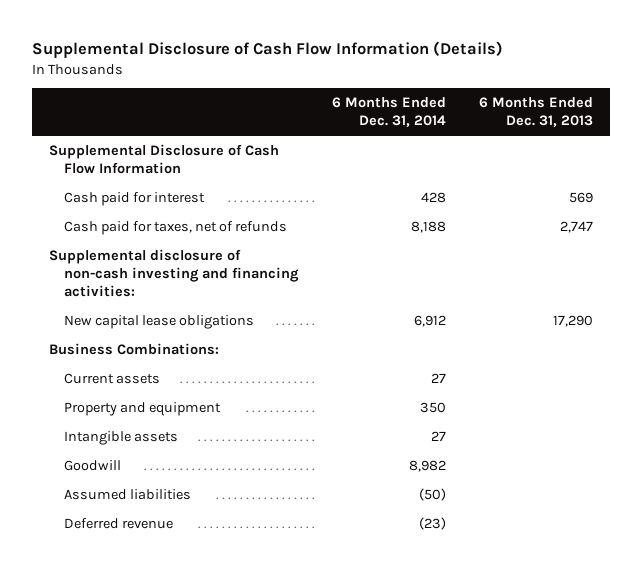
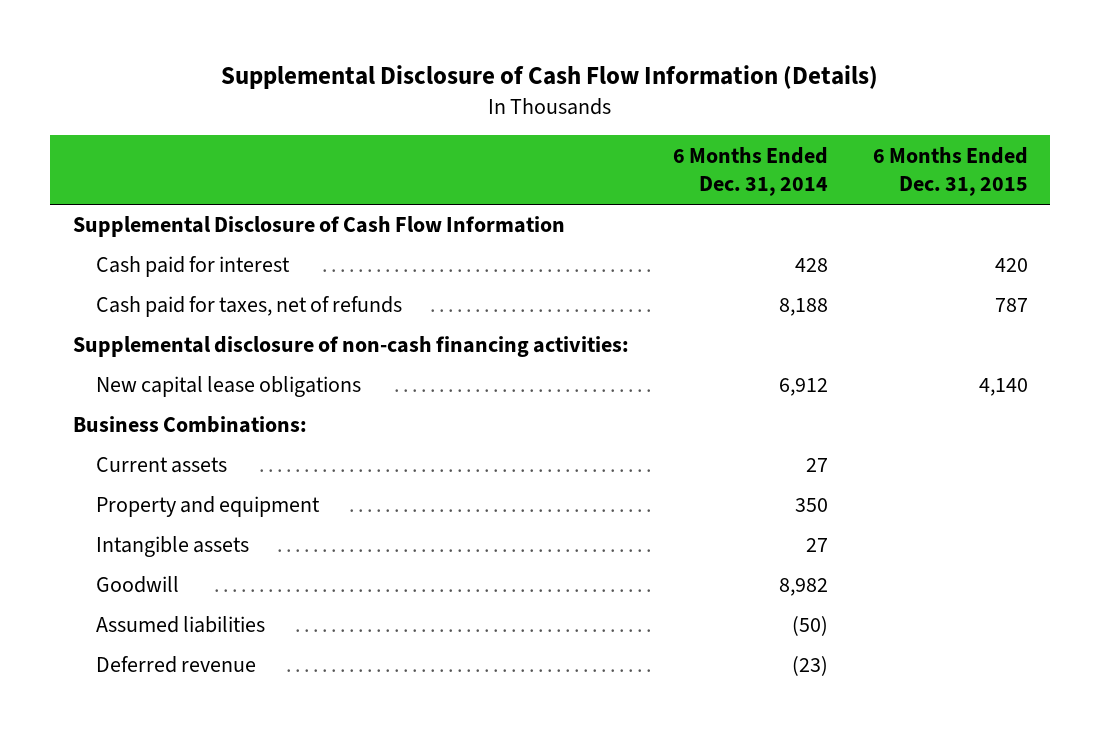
- | 6 Months Ended Dec. 31, 2014 | 6 Months Ended Dec. 31, 2013
+ | 6 Months Ended Dec. 31, 2014 | 6 Months Ended Dec. 31, 2015
- Supplemental disclosure of non-cash investing and financing activities:
+ Supplemental disclosure of non-cash financing activities:

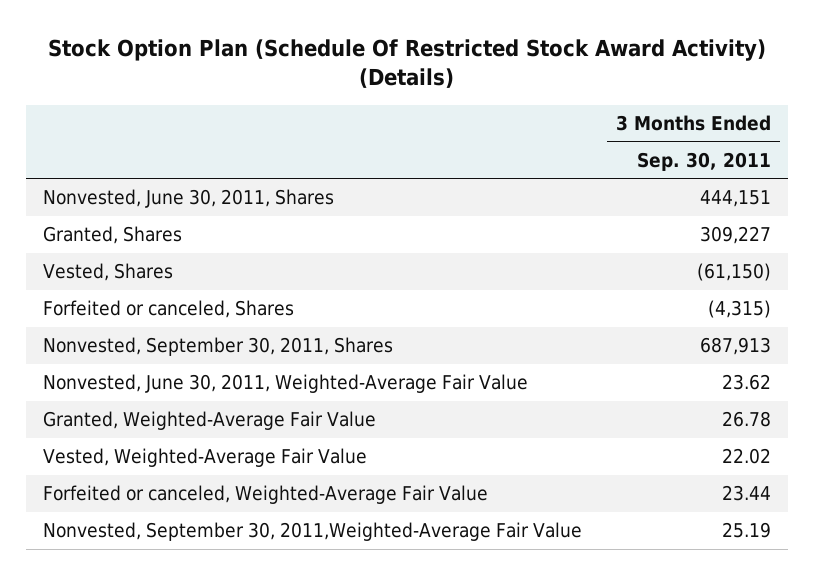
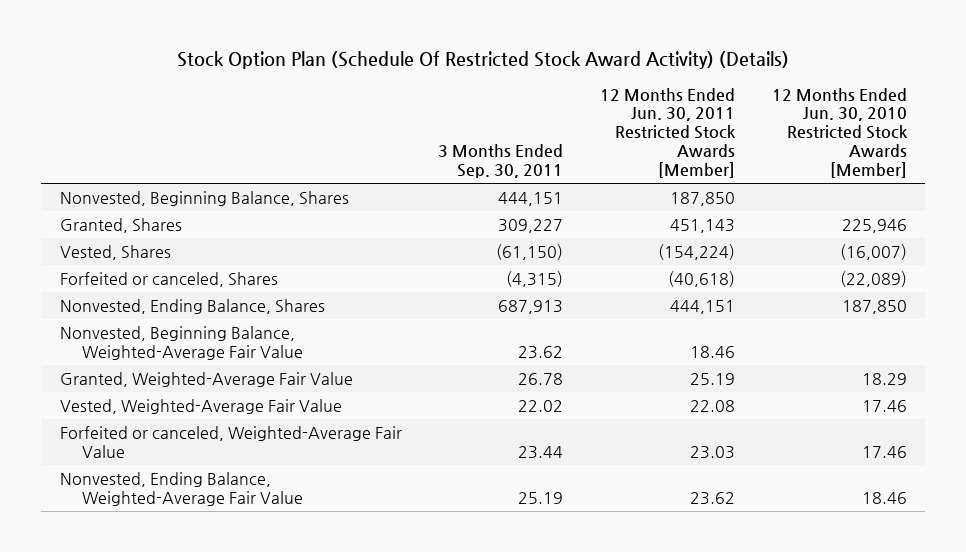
- | 3 Months Ended Sep. 30, 2011
+ | 3 Months Ended Sep. 30, 2011 | 12 Months Ended Jun. 30, 2011 Restricted Stock Awards [Member] | 12 Months Ended Jun. 30, 2010 Restricted Stock Awards [Member]
- Nonvested, June 30, 2011, Shares | 444,151
+ Nonvested, Beginning Balance, Shares | 444,151 | 187,850 |
- Nonvested, September 30, 2011, Shares | 687,913
- Nonvested, June 30, 2011, Weighted-Average Fair Value | 23.62
+ Nonvested, Ending Balance, Shares | 687,913 | 444,151 | 187,850
+ Nonvested, Beginning Balance, Weighted-Average Fair Value | 23.62 | 18.46 |
- Nonvested, September 30, 2011,Weighted-Average Fair Value | 25.19
+ Nonvested, Ending Balance, Weighted-Average Fair Value | 25.19 | 23.62 | 18.46

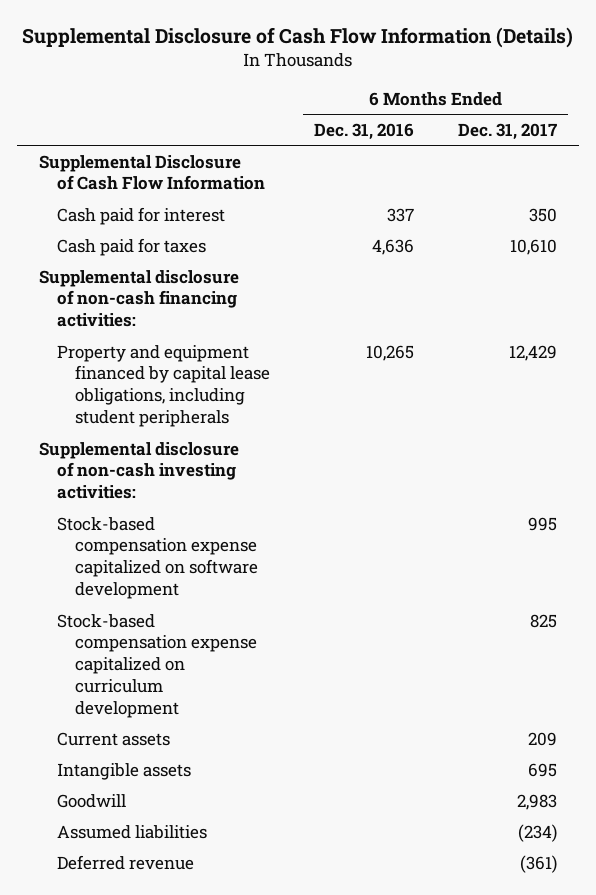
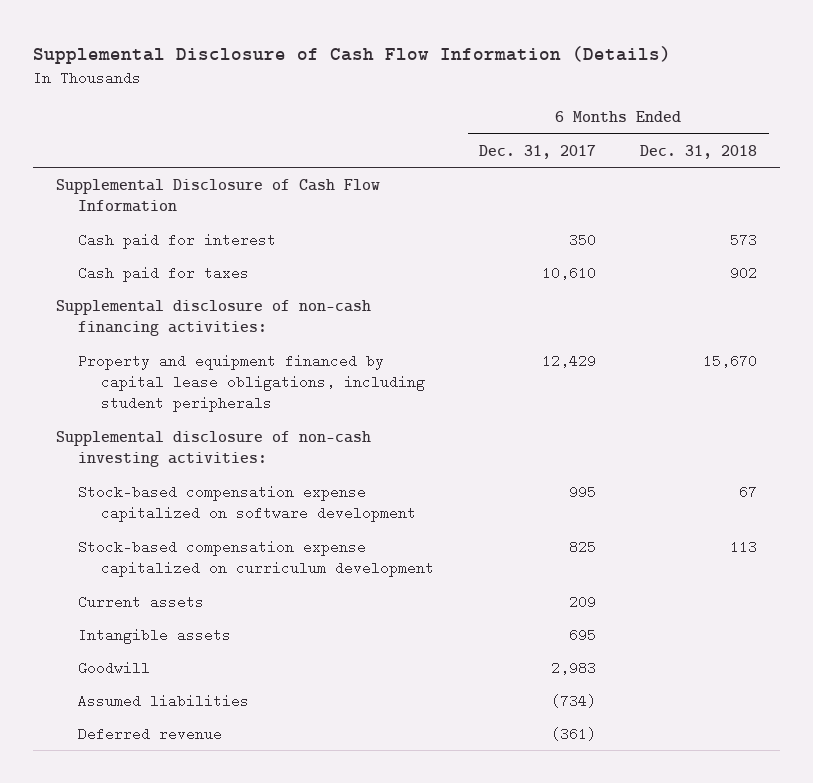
- | 6 Months Ended Dec. 31, 2016 | 6 Months Ended Dec. 31, 2017
+ | 6 Months Ended Dec. 31, 2017 | 6 Months Ended Dec. 31, 2018
- Assumed liabilities | | (234)
+ Assumed liabilities | (734) |

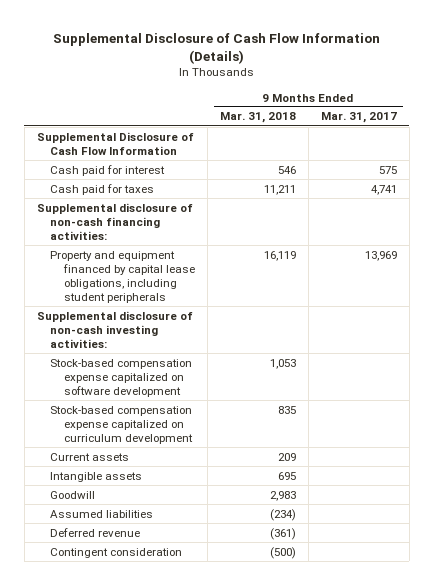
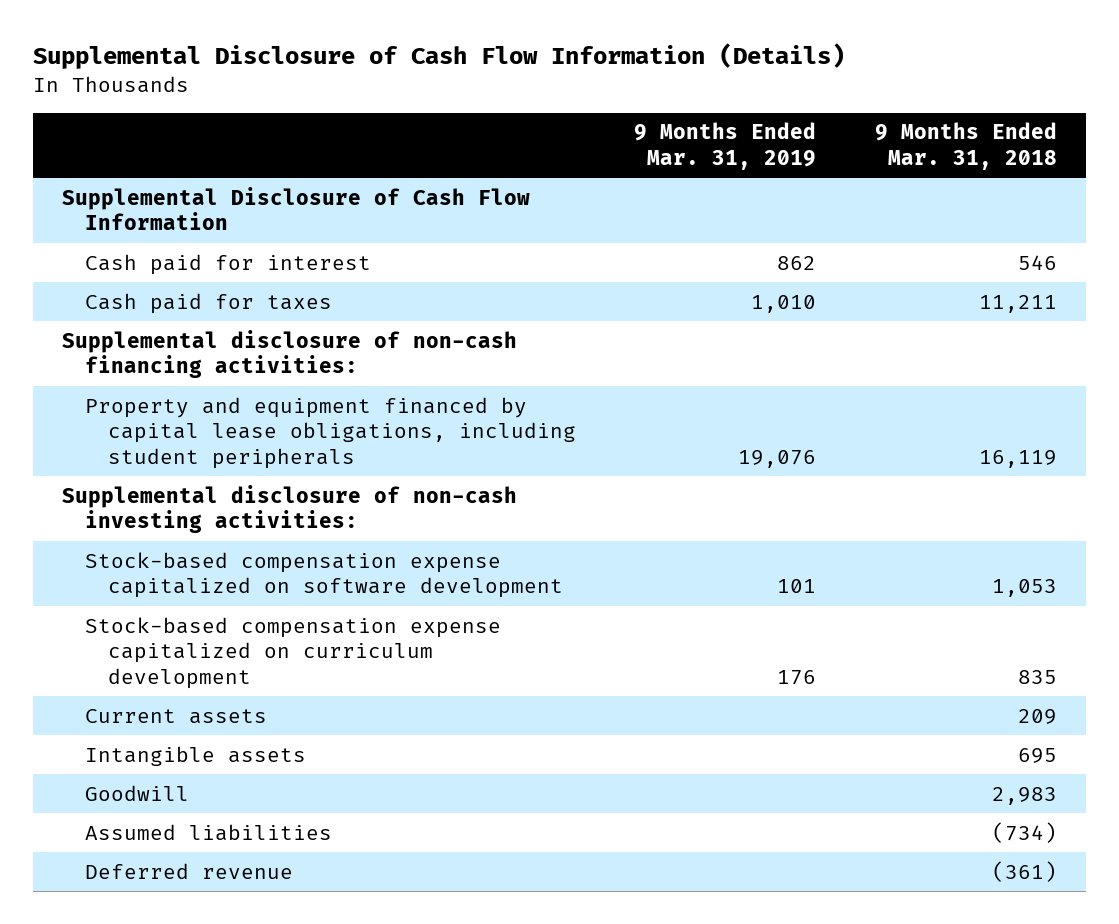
- | 9 Months Ended Mar. 31, 2018 | 9 Months Ended Mar. 31, 2017
+ | 9 Months Ended Mar. 31, 2019 | 9 Months Ended Mar. 31, 2018
- Assumed liabilities | (234) |
+ Assumed liabilities | | (734)
- Contingent consideration | (500) |

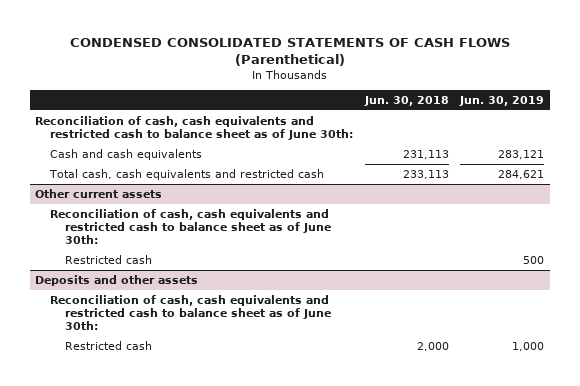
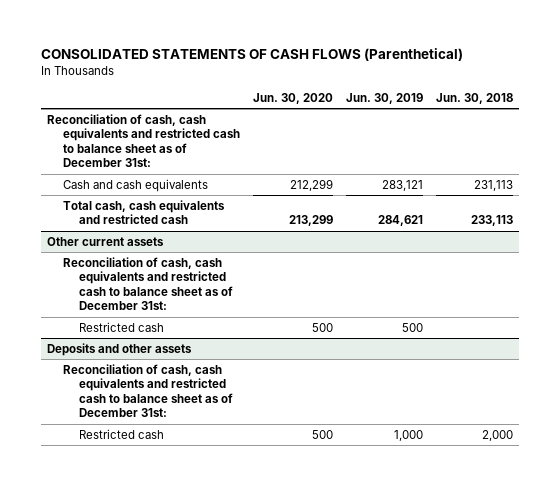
- CONDENSED CONSOLIDATED STATEMENTS OF CASH FLOWS (Parenthetical)
+ CONSOLIDATED STATEMENTS OF CASH FLOWS (Parenthetical)
- | Jun. 30, 2018 | Jun. 30, 2019
+ | Jun. 30, 2020 | Jun. 30, 2019 | Jun. 30, 2018
- Reconciliation of cash, cash equivalents and restricted cash to balance sheet as of June 30th:
+ Reconciliation of cash, cash equivalents and restricted cash to balance sheet as of December 31st:
@ Other current assets
- Reconciliation of cash, cash equivalents and restricted cash to balance sheet as of June 30th:
+ Reconciliation of cash, cash equivalents and restricted cash to balance sheet as of December 31st:
@ Deposits and other assets
- Reconciliation of cash, cash equivalents and restricted cash to balance sheet as of June 30th:
+ Reconciliation of cash, cash equivalents and restricted cash to balance sheet as of December 31st:

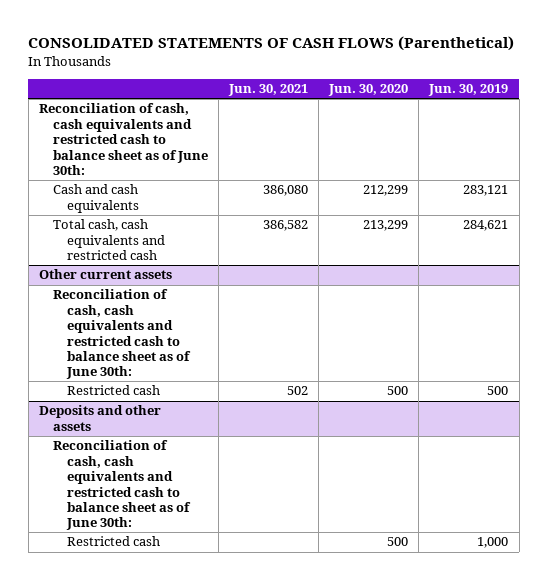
- | Jun. 30, 2020 | Jun. 30, 2019 | Jun. 30, 2018
+ | Jun. 30, 2021 | Jun. 30, 2020 | Jun. 30, 2019
- Reconciliation of cash, cash equivalents and restricted cash to balance sheet as of December 31st:
+ Reconciliation of cash, cash equivalents and restricted cash to balance sheet as of June 30th:
@ Other current assets
- Reconciliation of cash, cash equivalents and restricted cash to balance sheet as of December 31st:
+ Reconciliation of cash, cash equivalents and restricted cash to balance sheet as of June 30th:
@ Deposits and other assets
- Reconciliation of cash, cash equivalents and restricted cash to balance sheet as of December 31st:
+ Reconciliation of cash, cash equivalents and restricted cash to balance sheet as of June 30th:

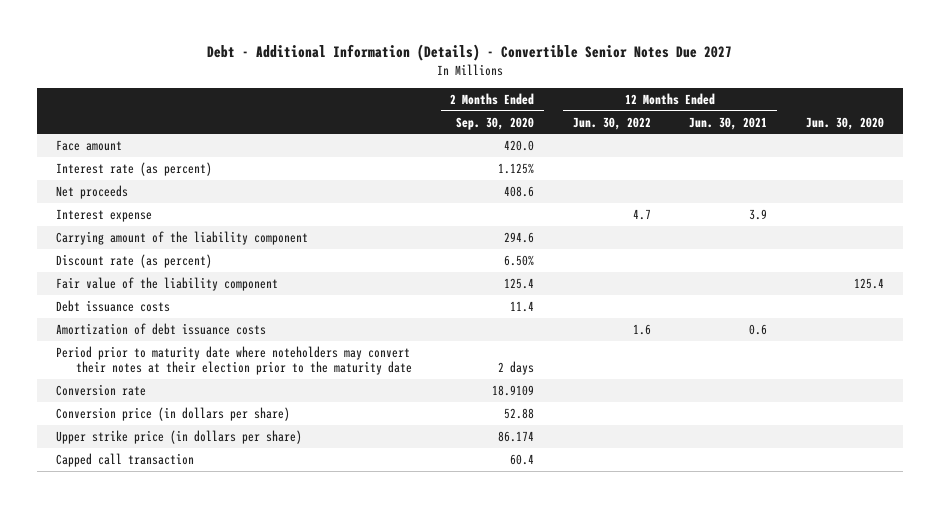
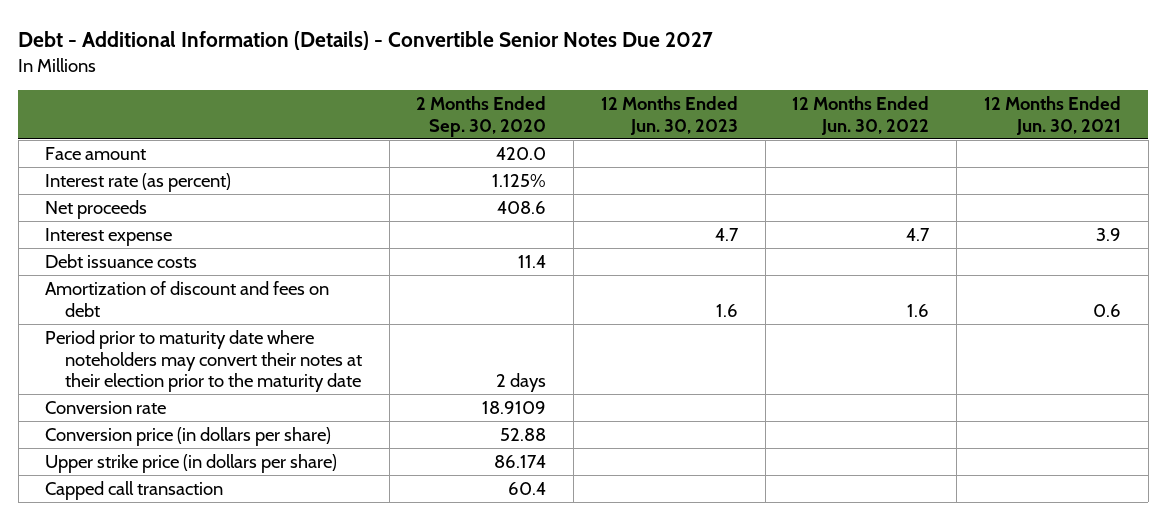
- | 2 Months Ended Sep. 30, 2020 | 12 Months Ended Jun. 30, 2022 | 12 Months Ended Jun. 30, 2021 | Jun. 30, 2020
+ | 2 Months Ended Sep. 30, 2020 | 12 Months Ended Jun. 30, 2023 | 12 Months Ended Jun. 30, 2022 | 12 Months Ended Jun. 30, 2021
- Carrying amount of the liability component | 294.6 | | |
- Discount rate (as percent) | 6.50% | | |
- Fair value of the liability component | 125.4 | | | 125.4
- Amortization of debt issuance costs | | 1.6 | 0.6 |
+ Amortization of discount and fees on debt | | 1.6 | 1.6 | 0.6

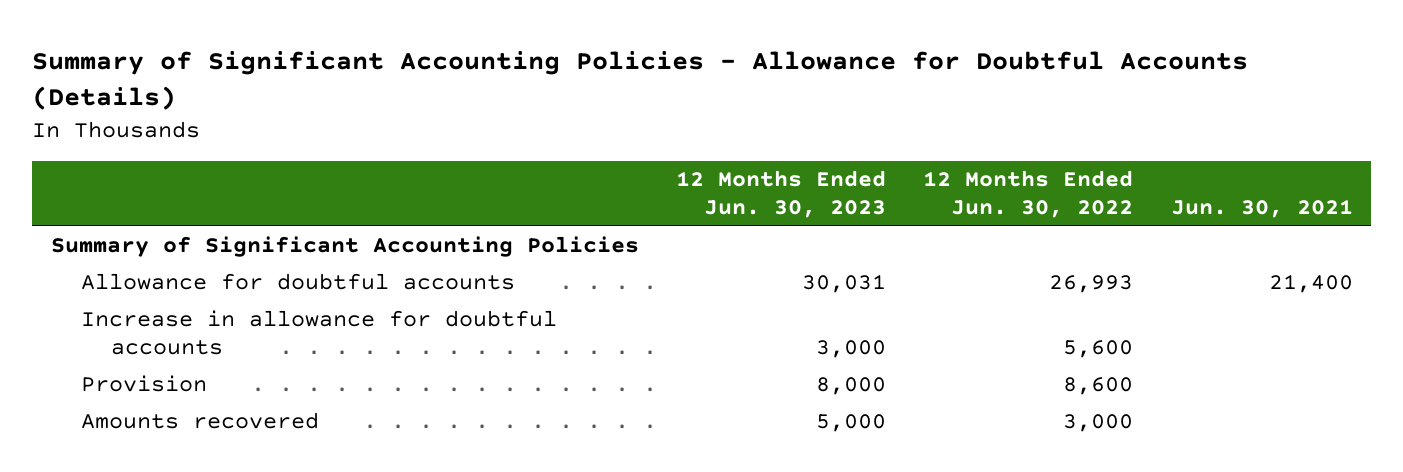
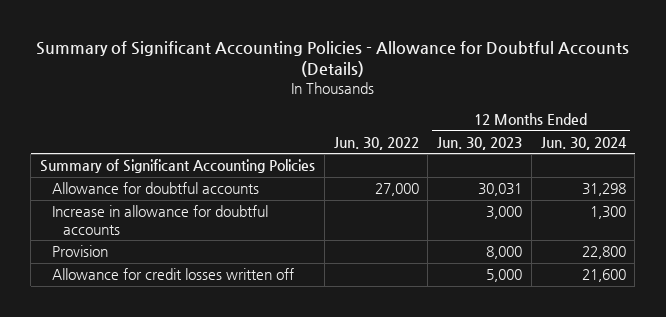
- | 12 Months Ended Jun. 30, 2023 | 12 Months Ended Jun. 30, 2022 | Jun. 30, 2021
+ | Jun. 30, 2022 | 12 Months Ended Jun. 30, 2023 | 12 Months Ended Jun. 30, 2024
- Amounts recovered | 5,000 | 3,000 |
+ Allowance for credit losses written off | | 5,000 | 21,600

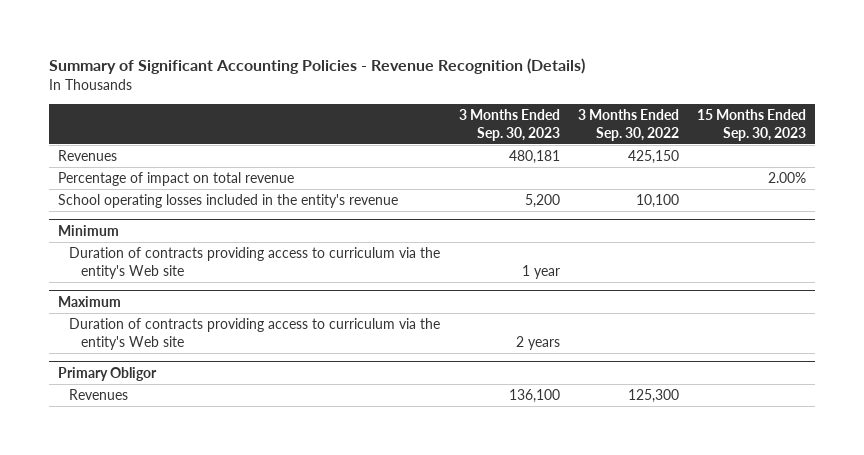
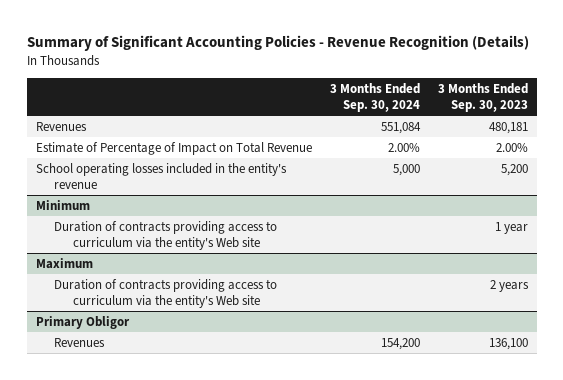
- | 3 Months Ended Sep. 30, 2023 | 3 Months Ended Sep. 30, 2022 | 15 Months Ended Sep. 30, 2023
+ | 3 Months Ended Sep. 30, 2024 | 3 Months Ended Sep. 30, 2023
- Percentage of impact on total revenue | | | 2.00%
+ Estimate of Percentage of Impact on Total Revenue | 2.00% | 2.00%

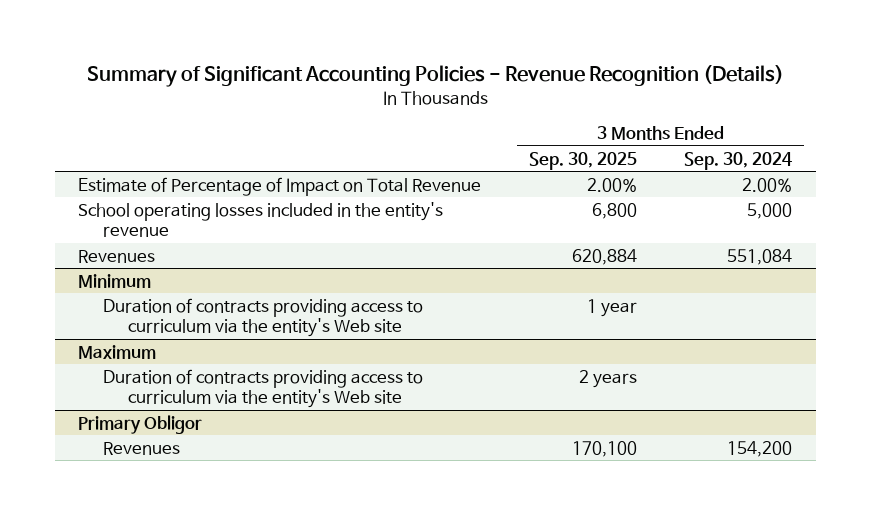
- | 3 Months Ended Sep. 30, 2024 | 3 Months Ended Sep. 30, 2023
+ | 3 Months Ended Sep. 30, 2025 | 3 Months Ended Sep. 30, 2024
moved down: Revenues | 620,884 | 551,084

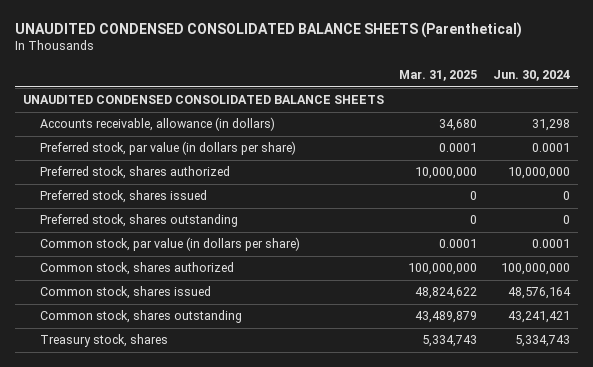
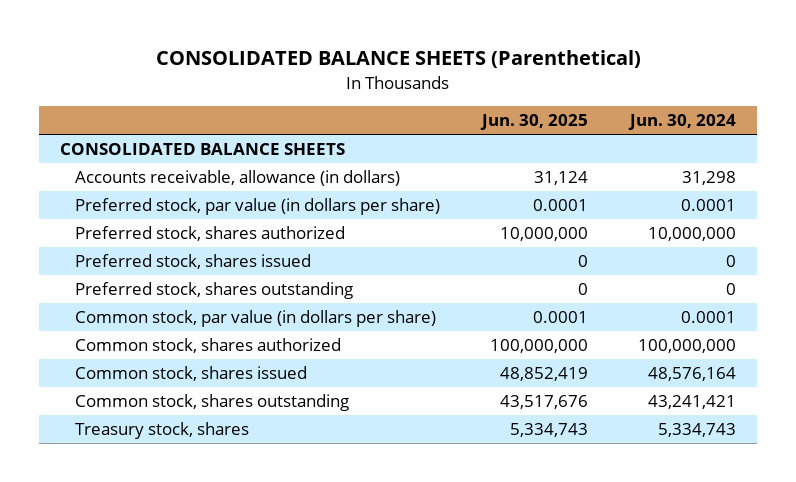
- UNAUDITED CONDENSED CONSOLIDATED BALANCE SHEETS (Parenthetical)
+ CONSOLIDATED BALANCE SHEETS (Parenthetical)
- | Mar. 31, 2025 | Jun. 30, 2024
+ | Jun. 30, 2025 | Jun. 30, 2024
- UNAUDITED CONDENSED CONSOLIDATED BALANCE SHEETS
+ CONSOLIDATED BALANCE SHEETS

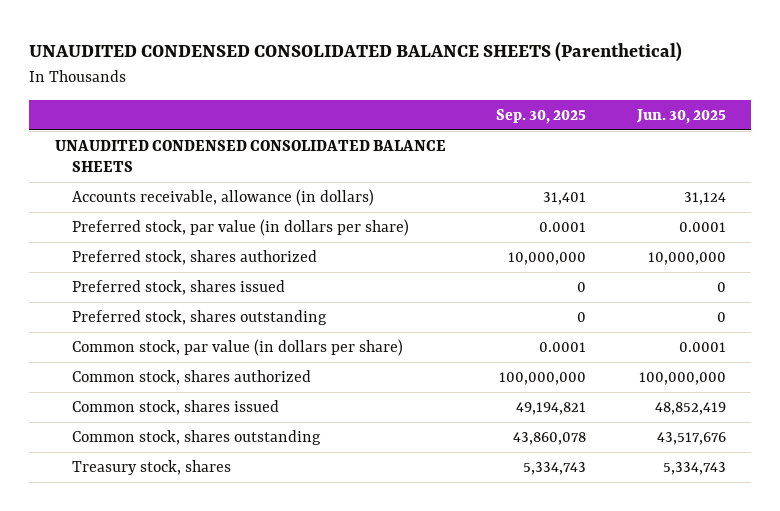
- CONSOLIDATED BALANCE SHEETS (Parenthetical)
+ UNAUDITED CONDENSED CONSOLIDATED BALANCE SHEETS (Parenthetical)
- | Jun. 30, 2025 | Jun. 30, 2024
+ | Sep. 30, 2025 | Jun. 30, 2025
- CONSOLIDATED BALANCE SHEETS
+ UNAUDITED CONDENSED CONSOLIDATED BALANCE SHEETS

